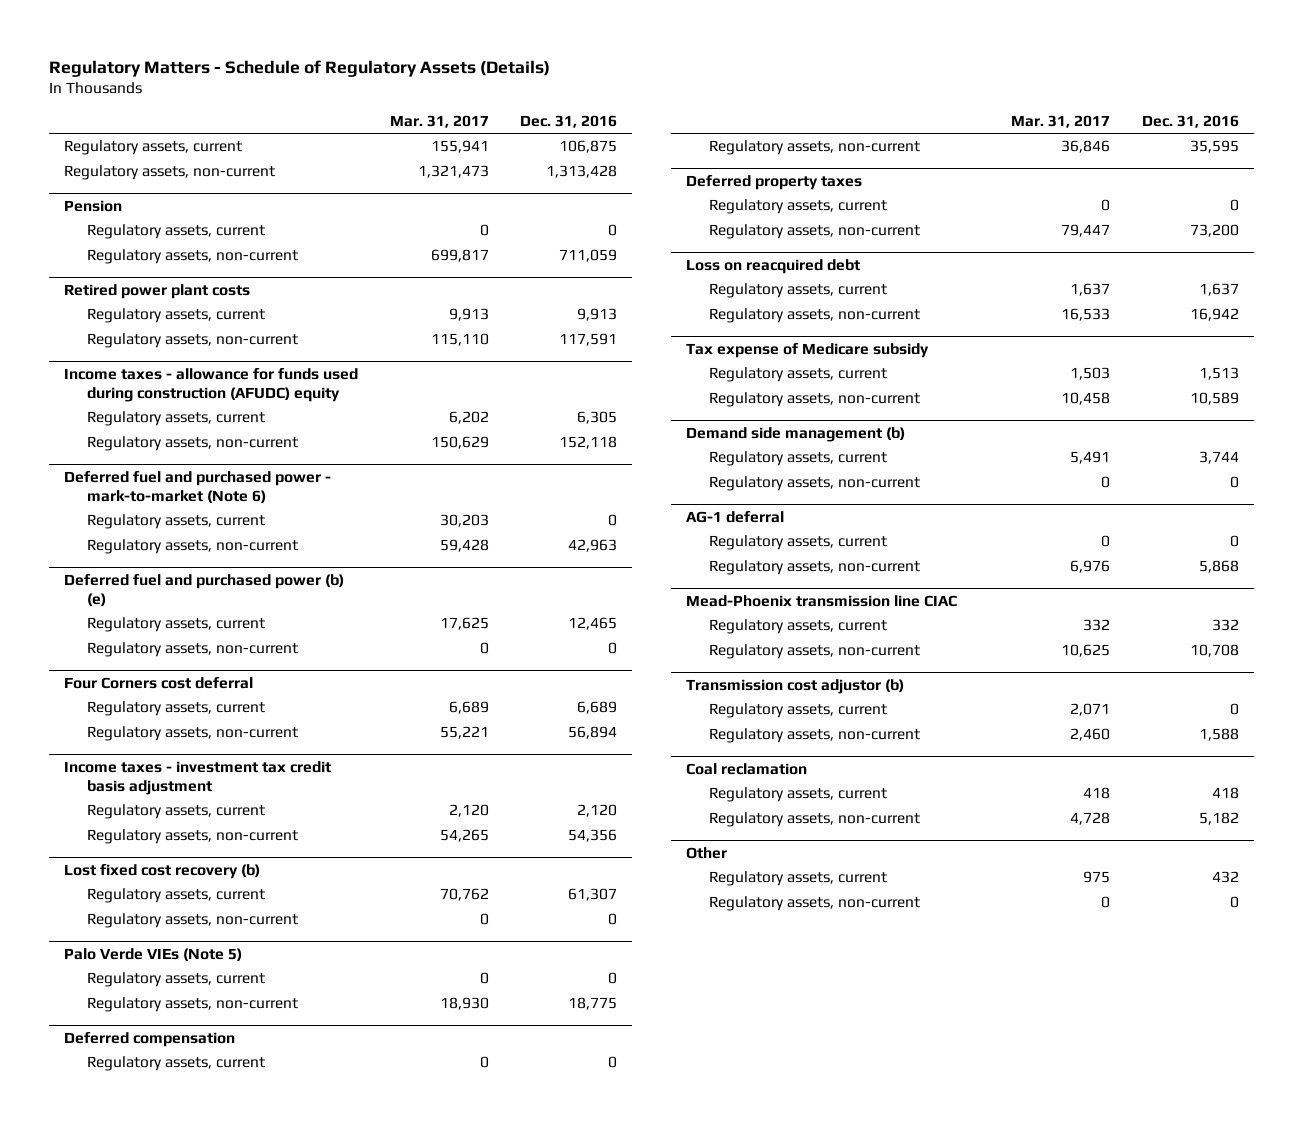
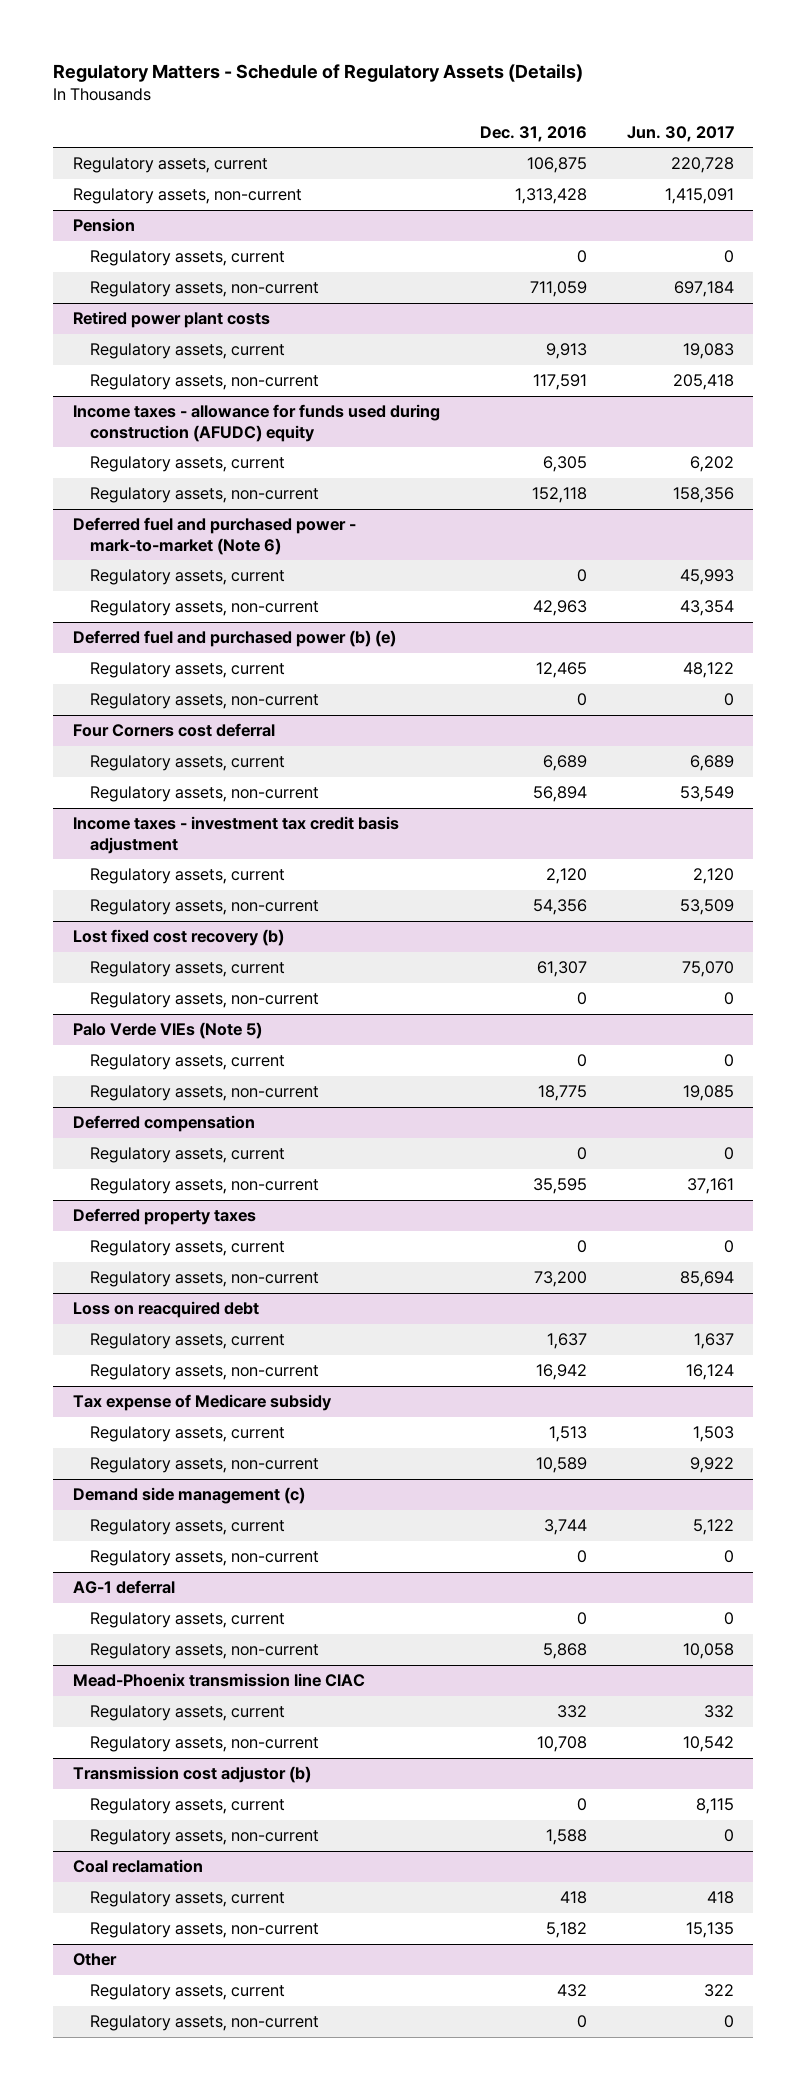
- | Mar. 31, 2017 | Dec. 31, 2016
+ | Dec. 31, 2016 | Jun. 30, 2017
- Demand side management (b)
+ Demand side management (c)

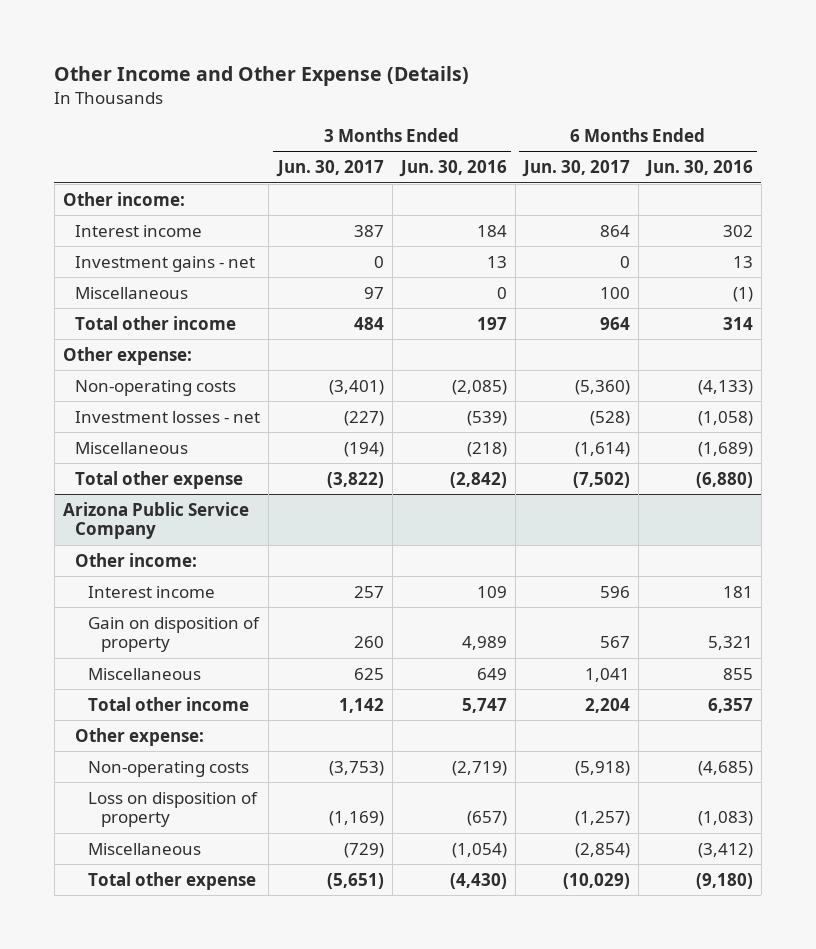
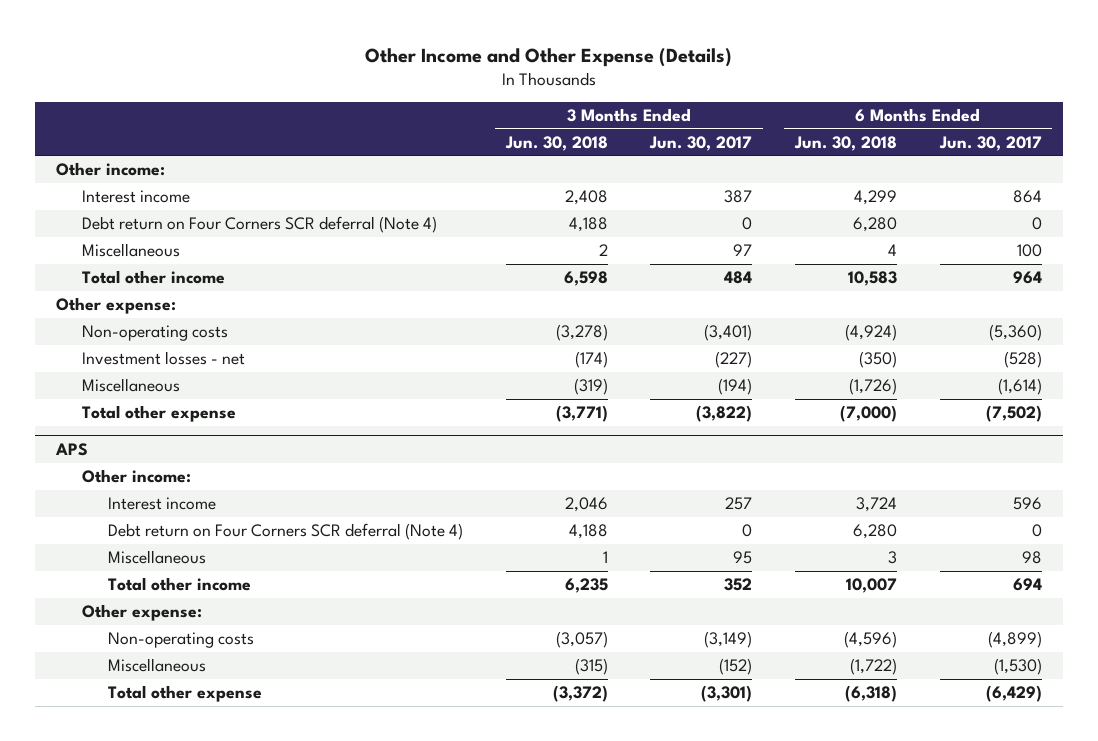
- | 3 Months Ended Jun. 30, 2017 | 3 Months Ended Jun. 30, 2016 | 6 Months Ended Jun. 30, 2017 | 6 Months Ended Jun. 30, 2016
+ | 3 Months Ended Jun. 30, 2018 | 3 Months Ended Jun. 30, 2017 | 6 Months Ended Jun. 30, 2018 | 6 Months Ended Jun. 30, 2017
- Investment gains - net | 0 | 13 | 0 | 13
+ Debt return on Four Corners SCR deferral (Note 4) | 4,188 | 0 | 6,280 | 0
- Arizona Public Service Company
+ APS
- Gain on disposition of property | 260 | 4,989 | 567 | 5,321
- Miscellaneous | 625 | 649 | 1,041 | 855
- Total other income | 1,142 | 5,747 | 2,204 | 6,357
+ Debt return on Four Corners SCR deferral (Note 4) | 4,188 | 0 | 6,280 | 0
+ Miscellaneous | 1 | 95 | 3 | 98
+ Total other income | 6,235 | 352 | 10,007 | 694
- Non-operating costs | (3,753) | (2,719) | (5,918) | (4,685)
- Loss on disposition of property | (1,169) | (657) | (1,257) | (1,083)
- Miscellaneous | (729) | (1,054) | (2,854) | (3,412)
- Total other expense | (5,651) | (4,430) | (10,029) | (9,180)
+ Non-operating costs | (3,057) | (3,149) | (4,596) | (4,899)
+ Miscellaneous | (315) | (152) | (1,722) | (1,530)
+ Total other expense | (3,372) | (3,301) | (6,318) | (6,429)

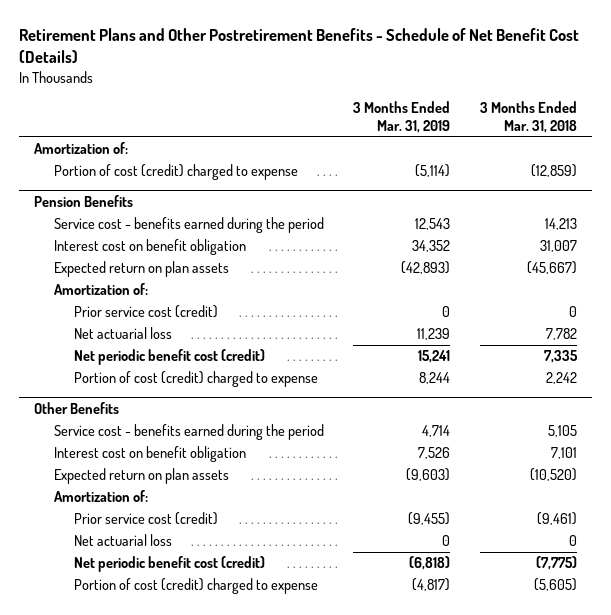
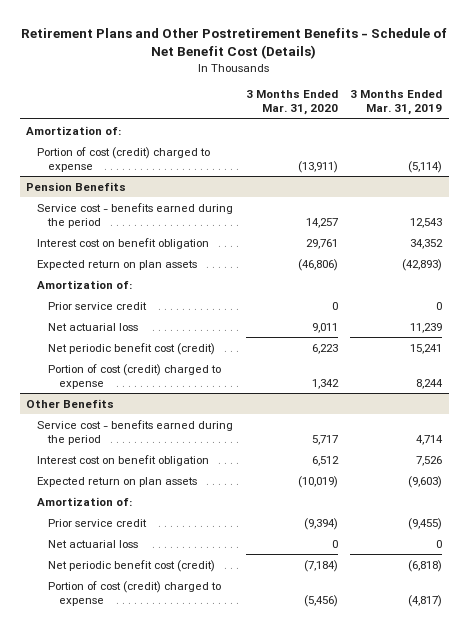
- | 3 Months Ended Mar. 31, 2019 | 3 Months Ended Mar. 31, 2018
+ | 3 Months Ended Mar. 31, 2020 | 3 Months Ended Mar. 31, 2019
@ Pension Benefits
- Prior service cost (credit) | 0 | 0
+ Prior service credit | 0 | 0
@ Other Benefits
- Prior service cost (credit) | (9,455) | (9,461)
+ Prior service credit | (9,394) | (9,455)

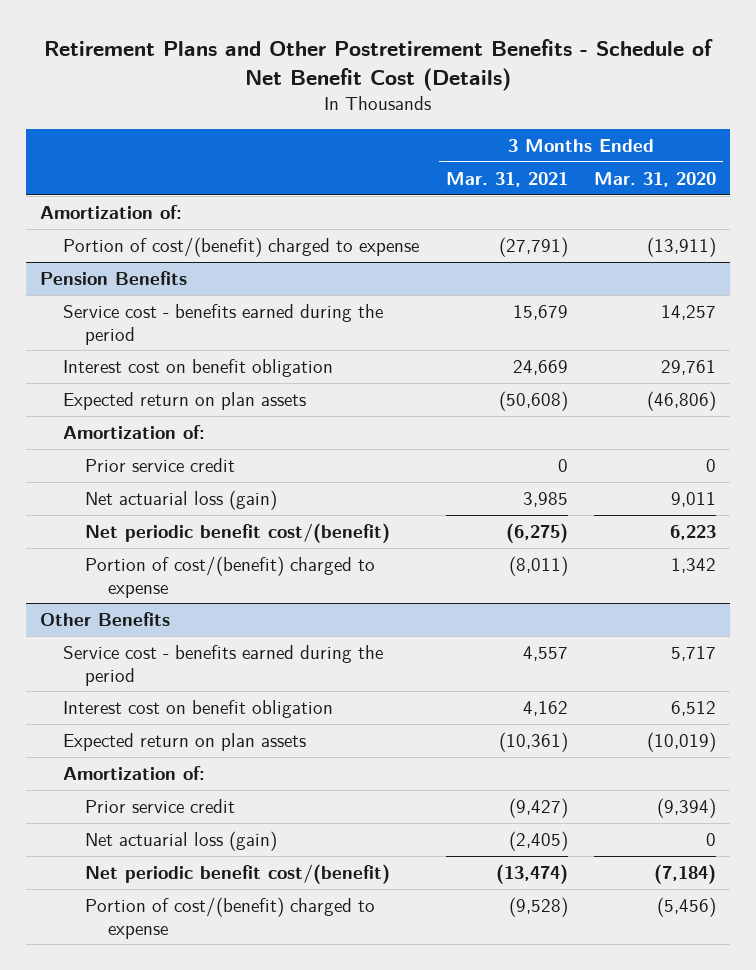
- | 3 Months Ended Mar. 31, 2020 | 3 Months Ended Mar. 31, 2019
+ | 3 Months Ended Mar. 31, 2021 | 3 Months Ended Mar. 31, 2020
- Portion of cost (credit) charged to expense | (13,911) | (5,114)
+ Portion of cost/(benefit) charged to expense | (27,791) | (13,911)
@ Pension Benefits
- Net actuarial loss | 9,011 | 11,239
- Net periodic benefit cost (credit) | 6,223 | 15,241
- Portion of cost (credit) charged to expense | 1,342 | 8,244
+ Net actuarial loss (gain) | 3,985 | 9,011
+ Net periodic benefit cost/(benefit) | (6,275) | 6,223
+ Portion of cost/(benefit) charged to expense | (8,011) | 1,342
@ Other Benefits
- Net actuarial loss | 0 | 0
- Net periodic benefit cost (credit) | (7,184) | (6,818)
- Portion of cost (credit) charged to expense | (5,456) | (4,817)
+ Net actuarial loss (gain) | (2,405) | 0
+ Net periodic benefit cost/(benefit) | (13,474) | (7,184)
+ Portion of cost/(benefit) charged to expense | (9,528) | (5,456)

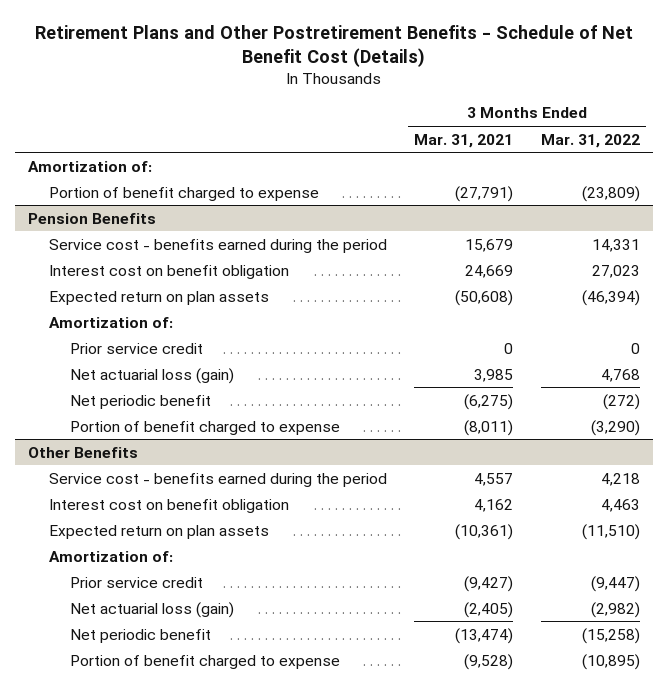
- | 3 Months Ended Mar. 31, 2021 | 3 Months Ended Mar. 31, 2020
+ | 3 Months Ended Mar. 31, 2021 | 3 Months Ended Mar. 31, 2022
- Portion of cost/(benefit) charged to expense | (27,791) | (13,911)
+ Portion of benefit charged to expense | (27,791) | (23,809)
@ Pension Benefits
- Net periodic benefit cost/(benefit) | (6,275) | 6,223
- Portion of cost/(benefit) charged to expense | (8,011) | 1,342
+ Net periodic benefit | (6,275) | (272)
+ Portion of benefit charged to expense | (8,011) | (3,290)
@ Other Benefits
- Net periodic benefit cost/(benefit) | (13,474) | (7,184)
- Portion of cost/(benefit) charged to expense | (9,528) | (5,456)
+ Net periodic benefit | (13,474) | (15,258)
+ Portion of benefit charged to expense | (9,528) | (10,895)

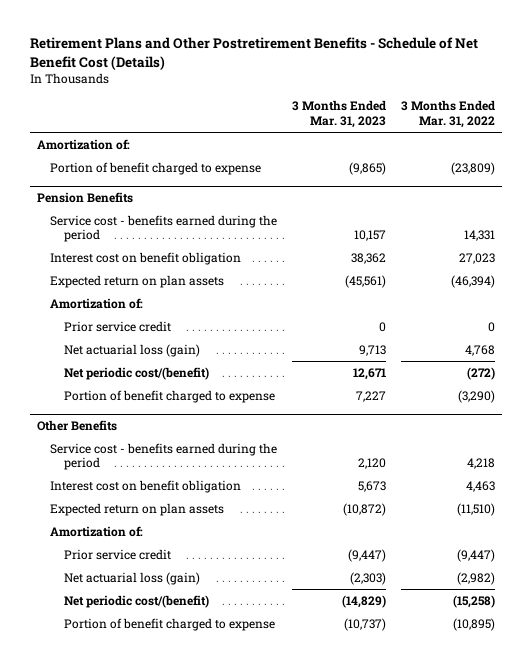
- | 3 Months Ended Mar. 31, 2021 | 3 Months Ended Mar. 31, 2022
+ | 3 Months Ended Mar. 31, 2023 | 3 Months Ended Mar. 31, 2022
@ Pension Benefits
- Net periodic benefit | (6,275) | (272)
+ Net periodic cost/(benefit) | 12,671 | (272)
@ Other Benefits
- Net periodic benefit | (13,474) | (15,258)
+ Net periodic cost/(benefit) | (14,829) | (15,258)

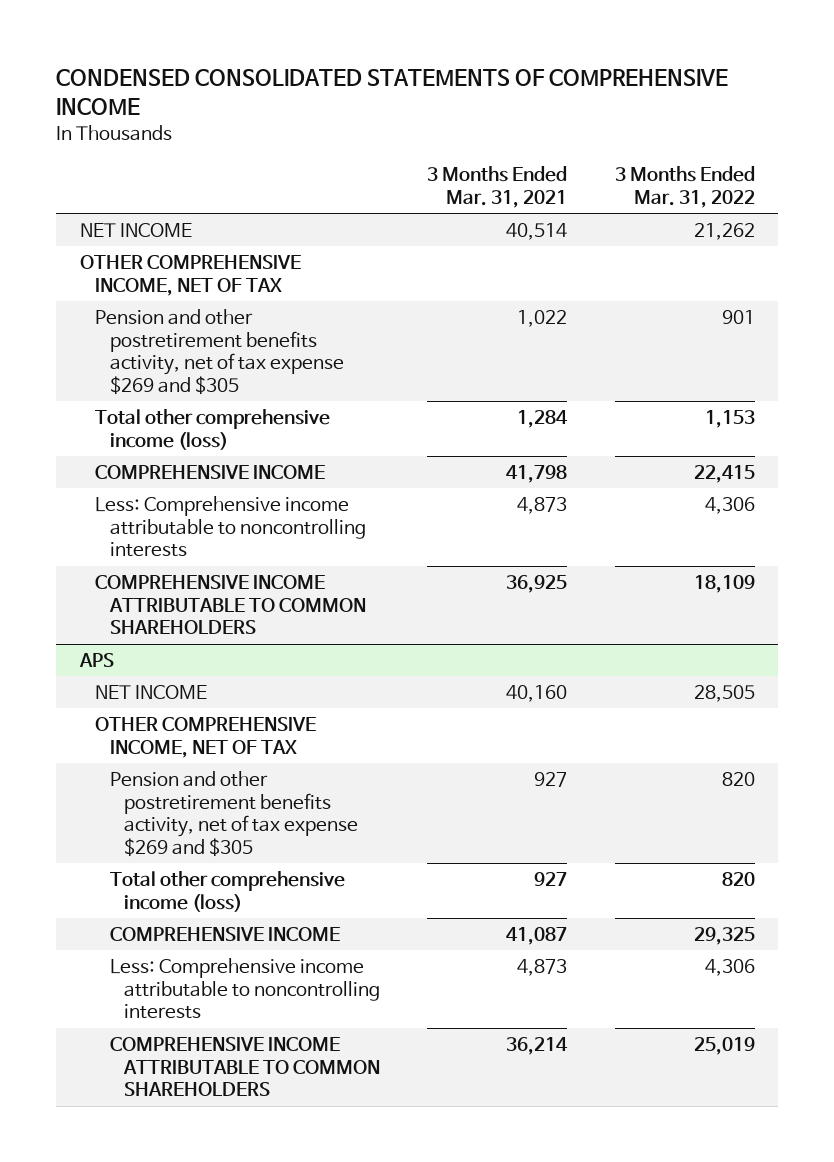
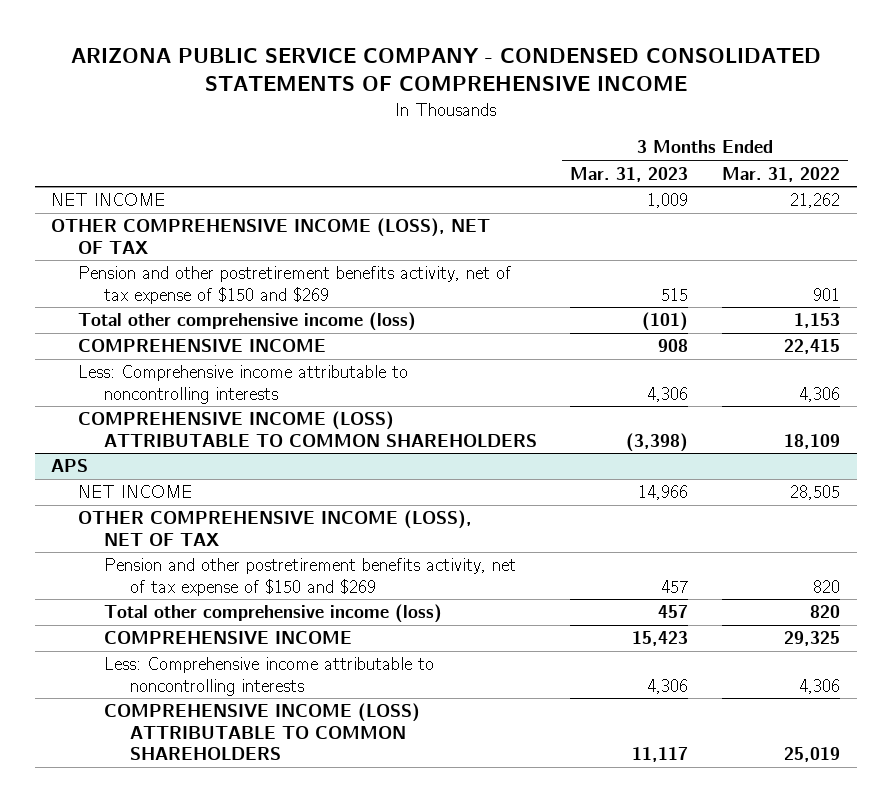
- CONDENSED CONSOLIDATED STATEMENTS OF COMPREHENSIVE INCOME
+ ARIZONA PUBLIC SERVICE COMPANY - CONDENSED CONSOLIDATED STATEMENTS OF COMPREHENSIVE INCOME
- | 3 Months Ended Mar. 31, 2021 | 3 Months Ended Mar. 31, 2022
+ | 3 Months Ended Mar. 31, 2023 | 3 Months Ended Mar. 31, 2022
- OTHER COMPREHENSIVE INCOME, NET OF TAX
- Pension and other postretirement benefits activity, net of tax expense $269 and $305 | 1,022 | 901
+ OTHER COMPREHENSIVE INCOME (LOSS), NET OF TAX
+ Pension and other postretirement benefits activity, net of tax expense of $150 and $269 | 515 | 901
- COMPREHENSIVE INCOME ATTRIBUTABLE TO COMMON SHAREHOLDERS | 36,925 | 18,109
+ COMPREHENSIVE INCOME (LOSS) ATTRIBUTABLE TO COMMON SHAREHOLDERS | (3,398) | 18,109
@ APS
- OTHER COMPREHENSIVE INCOME, NET OF TAX
- Pension and other postretirement benefits activity, net of tax expense $269 and $305 | 927 | 820
+ OTHER COMPREHENSIVE INCOME (LOSS), NET OF TAX
+ Pension and other postretirement benefits activity, net of tax expense of $150 and $269 | 457 | 820
- COMPREHENSIVE INCOME ATTRIBUTABLE TO COMMON SHAREHOLDERS | 36,214 | 25,019
+ COMPREHENSIVE INCOME (LOSS) ATTRIBUTABLE TO COMMON SHAREHOLDERS | 11,117 | 25,019

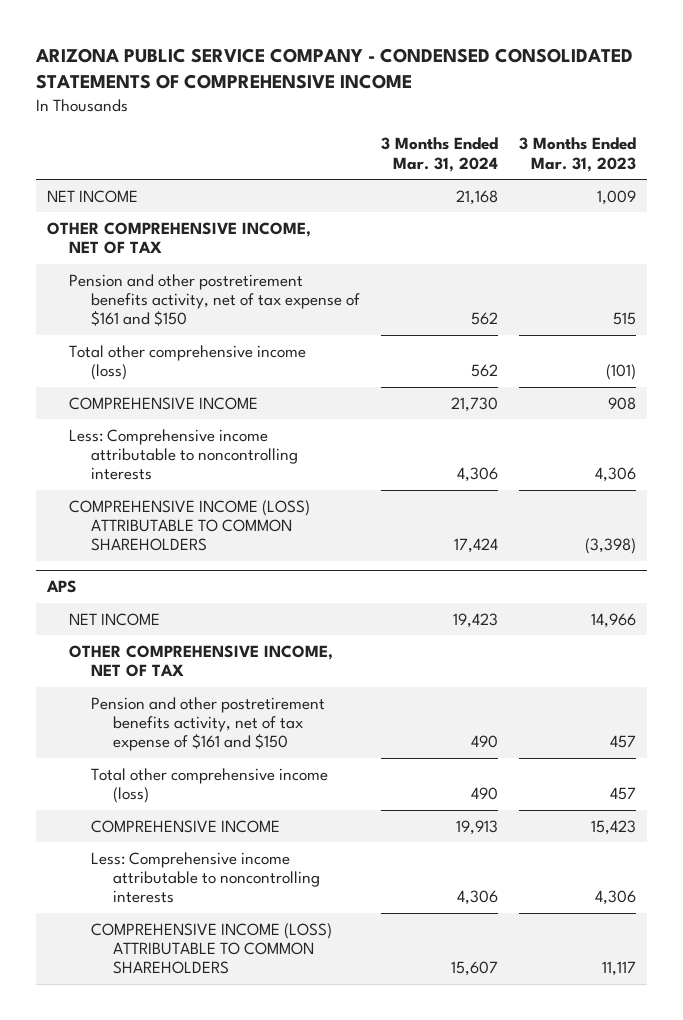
- | 3 Months Ended Mar. 31, 2023 | 3 Months Ended Mar. 31, 2022
+ | 3 Months Ended Mar. 31, 2024 | 3 Months Ended Mar. 31, 2023
- OTHER COMPREHENSIVE INCOME (LOSS), NET OF TAX
- Pension and other postretirement benefits activity, net of tax expense of $150 and $269 | 515 | 901
+ OTHER COMPREHENSIVE INCOME, NET OF TAX
+ Pension and other postretirement benefits activity, net of tax expense of $161 and $150 | 562 | 515
@ APS
- OTHER COMPREHENSIVE INCOME (LOSS), NET OF TAX
- Pension and other postretirement benefits activity, net of tax expense of $150 and $269 | 457 | 820
+ OTHER COMPREHENSIVE INCOME, NET OF TAX
+ Pension and other postretirement benefits activity, net of tax expense of $161 and $150 | 490 | 457

